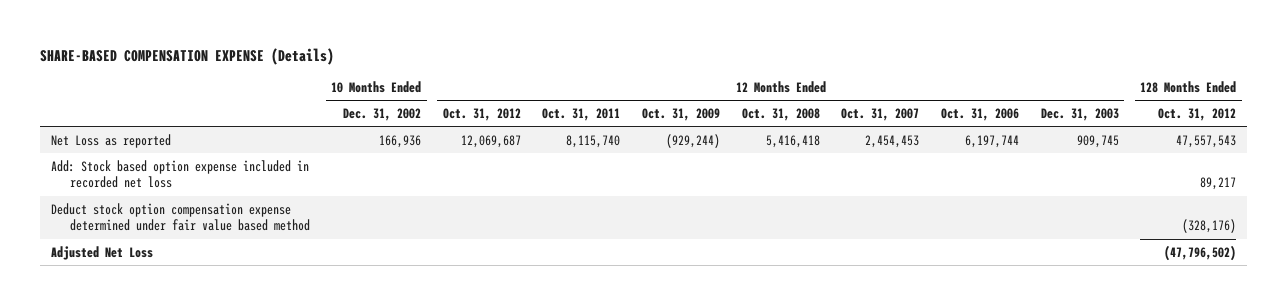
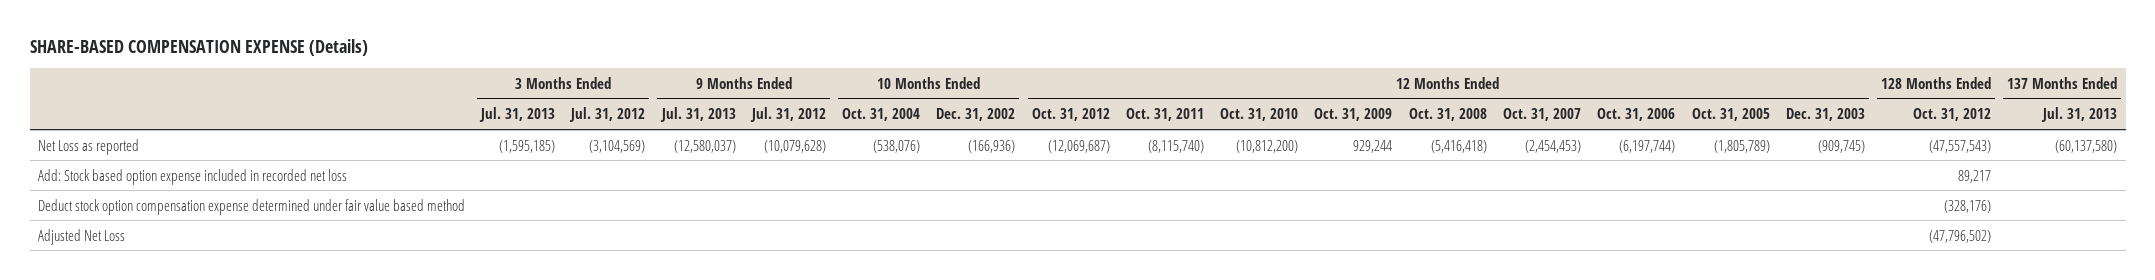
- | 10 Months Ended Dec. 31, 2002 | 12 Months Ended Oct. 31, 2012 | 12 Months Ended Oct. 31, 2011 | 12 Months Ended Oct. 31, 2009 | 12 Months Ended Oct. 31, 2008 | 12 Months Ended Oct. 31, 2007 | 12 Months Ended Oct. 31, 2006 | 12 Months Ended Dec. 31, 2003 | 128 Months Ended Oct. 31, 2012
+ | 3 Months Ended Jul. 31, 2013 | 3 Months Ended Jul. 31, 2012 | 9 Months Ended Jul. 31, 2013 | 9 Months Ended Jul. 31, 2012 | 10 Months Ended Oct. 31, 2004 | 10 Months Ended Dec. 31, 2002 | 12 Months Ended Oct. 31, 2012 | 12 Months Ended Oct. 31, 2011 | 12 Months Ended Oct. 31, 2010 | 12 Months Ended Oct. 31, 2009 | 12 Months Ended Oct. 31, 2008 | 12 Months Ended Oct. 31, 2007 | 12 Months Ended Oct. 31, 2006 | 12 Months Ended Oct. 31, 2005 | 12 Months Ended Dec. 31, 2003 | 128 Months Ended Oct. 31, 2012 | 137 Months Ended Jul. 31, 2013
- Net Loss as reported | 166,936 | 12,069,687 | 8,115,740 | (929,244) | 5,416,418 | 2,454,453 | 6,197,744 | 909,745 | 47,557,543
+ Net Loss as reported | (1,595,185) | (3,104,569) | (12,580,037) | (10,079,628) | (538,076) | (166,936) | (12,069,687) | (8,115,740) | (10,812,200) | 929,244 | (5,416,418) | (2,454,453) | (6,197,744) | (1,805,789) | (909,745) | (47,557,543) | (60,137,580)

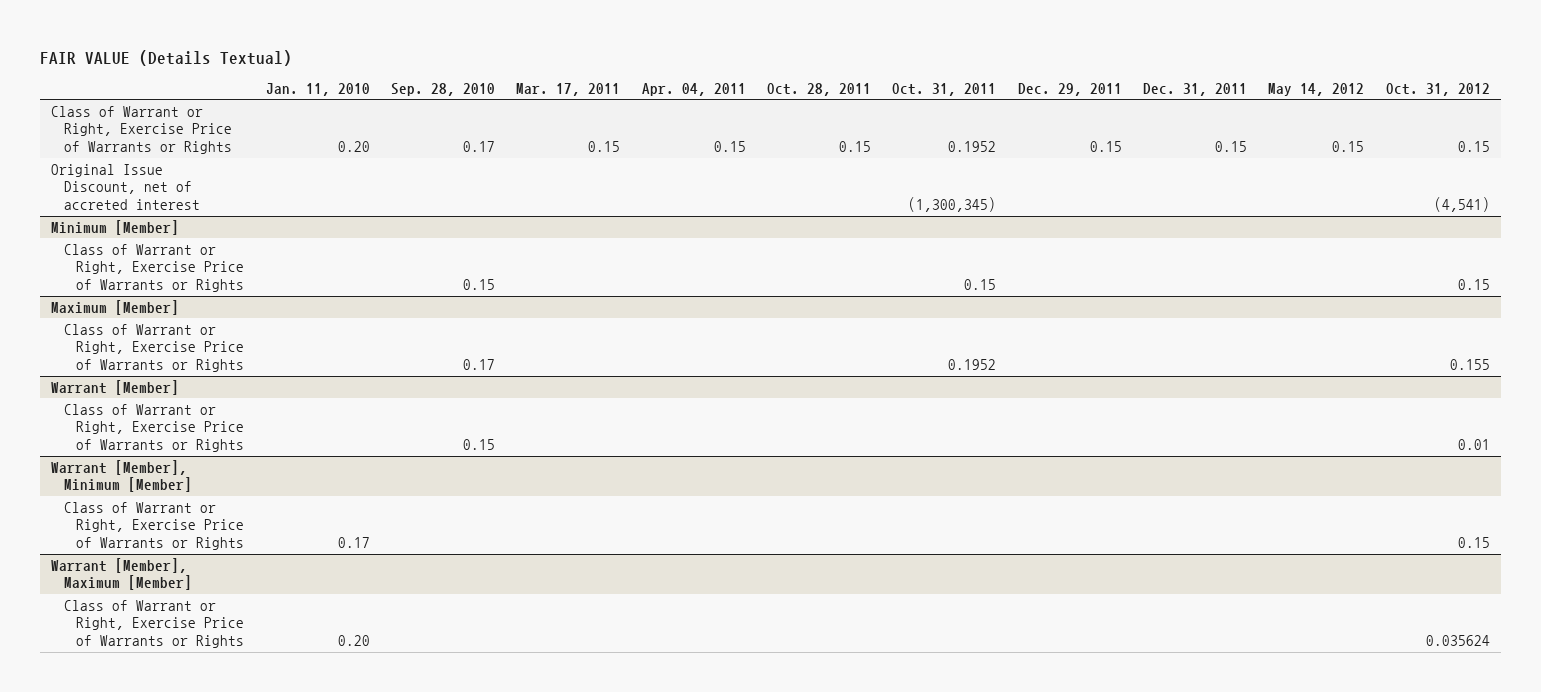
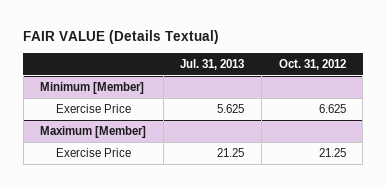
- | Jan. 11, 2010 | Sep. 28, 2010 | Mar. 17, 2011 | Apr. 04, 2011 | Oct. 28, 2011 | Oct. 31, 2011 | Dec. 29, 2011 | Dec. 31, 2011 | May 14, 2012 | Oct. 31, 2012
+ | Jul. 31, 2013 | Oct. 31, 2012
- Class of Warrant or Right, Exercise Price of Warrants or Rights | 0.20 | 0.17 | 0.15 | 0.15 | 0.15 | 0.1952 | 0.15 | 0.15 | 0.15 | 0.15
- Original Issue Discount, net of accreted interest | | | | | | (1,300,345) | | | | (4,541)
@ Minimum [Member]
- Class of Warrant or Right, Exercise Price of Warrants or Rights | | 0.15 | | | | 0.15 | | | | 0.15
+ Exercise Price | 5.625 | 6.625
@ Maximum [Member]
- Class of Warrant or Right, Exercise Price of Warrants or Rights | | 0.17 | | | | 0.1952 | | | | 0.155
- Warrant [Member]
- Class of Warrant or Right, Exercise Price of Warrants or Rights | | 0.15 | | | | | | | | 0.01
- Warrant [Member], Minimum [Member]
- Class of Warrant or Right, Exercise Price of Warrants or Rights | 0.17 | | | | | | | | | 0.15
- Warrant [Member], Maximum [Member]
- Class of Warrant or Right, Exercise Price of Warrants or Rights | 0.20 | | | | | | | | | 0.035624
@ Maximum [Member]
+ Exercise Price | 21.25 | 21.25

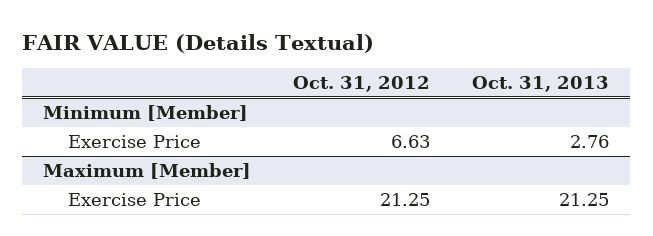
- | Jul. 31, 2013 | Oct. 31, 2012
+ | Oct. 31, 2012 | Oct. 31, 2013
@ Minimum [Member]
- Exercise Price | 5.625 | 6.625
+ Exercise Price | 6.63 | 2.76

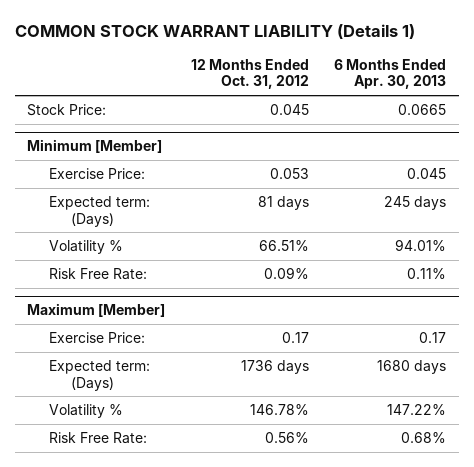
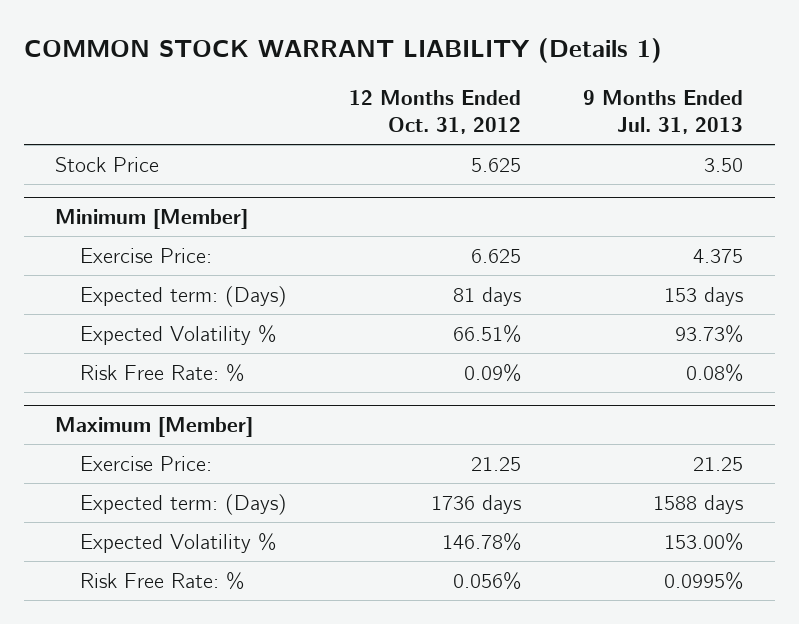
- | 12 Months Ended Oct. 31, 2012 | 6 Months Ended Apr. 30, 2013
+ | 12 Months Ended Oct. 31, 2012 | 9 Months Ended Jul. 31, 2013
- Stock Price: | 0.045 | 0.0665
+ Stock Price | 5.625 | 3.50
@ Minimum [Member]
- Exercise Price: | 0.053 | 0.045
+ Exercise Price: | 6.625 | 4.375
- Volatility % | 66.51% | 94.01%
- Risk Free Rate: | 0.09% | 0.11%
+ Expected Volatility % | 66.51% | 93.73%
+ Risk Free Rate: % | 0.09% | 0.08%
@ Maximum [Member]
- Exercise Price: | 0.17 | 0.17
+ Exercise Price: | 21.25 | 21.25
- Volatility % | 146.78% | 147.22%
- Risk Free Rate: | 0.56% | 0.68%
+ Expected Volatility % | 146.78% | 153.00%
+ Risk Free Rate: % | 0.056% | 0.0995%

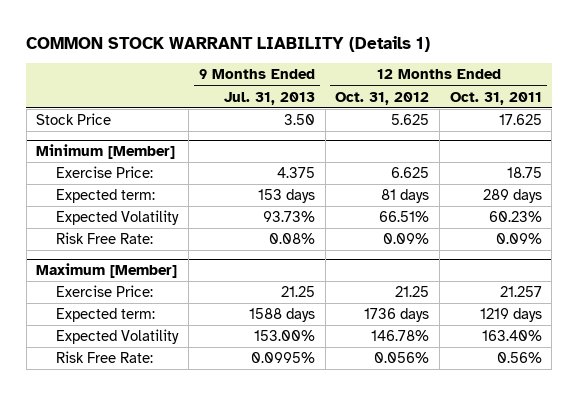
- | 12 Months Ended Oct. 31, 2012 | 9 Months Ended Jul. 31, 2013
+ | 9 Months Ended Jul. 31, 2013 | 12 Months Ended Oct. 31, 2012 | 12 Months Ended Oct. 31, 2011
@ Minimum [Member]
- Expected term: (Days) | 81 days | 153 days
- Expected Volatility % | 66.51% | 93.73%
- Risk Free Rate: % | 0.09% | 0.08%
+ Expected term: | 153 days | 81 days | 289 days
+ Expected Volatility | 93.73% | 66.51% | 60.23%
+ Risk Free Rate: | 0.08% | 0.09% | 0.09%
@ Maximum [Member]
- Expected term: (Days) | 1736 days | 1588 days
- Expected Volatility % | 146.78% | 153.00%
- Risk Free Rate: % | 0.056% | 0.0995%
+ Expected term: | 1588 days | 1736 days | 1219 days
+ Expected Volatility | 153.00% | 146.78% | 163.40%
+ Risk Free Rate: | 0.0995% | 0.056% | 0.56%

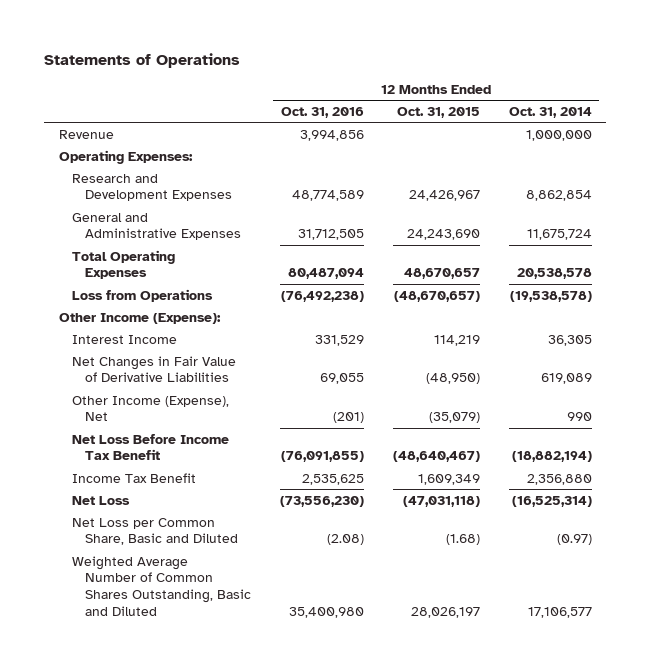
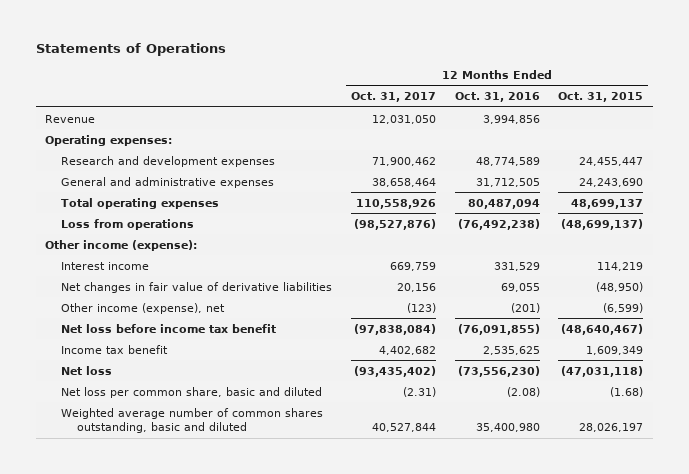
- | 12 Months Ended Oct. 31, 2016 | 12 Months Ended Oct. 31, 2015 | 12 Months Ended Oct. 31, 2014
+ | 12 Months Ended Oct. 31, 2017 | 12 Months Ended Oct. 31, 2016 | 12 Months Ended Oct. 31, 2015
- Operating Expenses:
- Research and Development Expenses | 48,774,589 | 24,426,967 | 8,862,854
- General and Administrative Expenses | 31,712,505 | 24,243,690 | 11,675,724
- Total Operating Expenses | 80,487,094 | 48,670,657 | 20,538,578
- Loss from Operations | (76,492,238) | (48,670,657) | (19,538,578)
- Other Income (Expense):
- Interest Income | 331,529 | 114,219 | 36,305
- Net Changes in Fair Value of Derivative Liabilities | 69,055 | (48,950) | 619,089
- Other Income (Expense), Net | (201) | (35,079) | 990
- Net Loss Before Income Tax Benefit | (76,091,855) | (48,640,467) | (18,882,194)
- Income Tax Benefit | 2,535,625 | 1,609,349 | 2,356,880
- Net Loss | (73,556,230) | (47,031,118) | (16,525,314)
- Net Loss per Common Share, Basic and Diluted | (2.08) | (1.68) | (0.97)
- Weighted Average Number of Common Shares Outstanding, Basic and Diluted | 35,400,980 | 28,026,197 | 17,106,577
+ Operating expenses:
+ Research and development expenses | 71,900,462 | 48,774,589 | 24,455,447
+ General and administrative expenses | 38,658,464 | 31,712,505 | 24,243,690
+ Total operating expenses | 110,558,926 | 80,487,094 | 48,699,137
+ Loss from operations | (98,527,876) | (76,492,238) | (48,699,137)
+ Other income (expense):
+ Interest income | 669,759 | 331,529 | 114,219
+ Net changes in fair value of derivative liabilities | 20,156 | 69,055 | (48,950)
+ Other income (expense), net | (123) | (201) | (6,599)
+ Net loss before income tax benefit | (97,838,084) | (76,091,855) | (48,640,467)
+ Income tax benefit | 4,402,682 | 2,535,625 | 1,609,349
+ Net loss | (93,435,402) | (73,556,230) | (47,031,118)
+ Net loss per common share, basic and diluted | (2.31) | (2.08) | (1.68)
+ Weighted average number of common shares outstanding, basic and diluted | 40,527,844 | 35,400,980 | 28,026,197

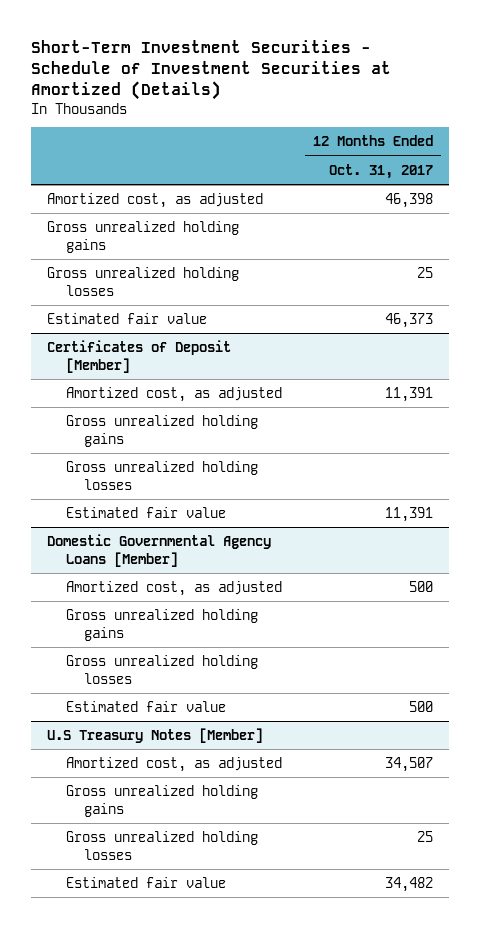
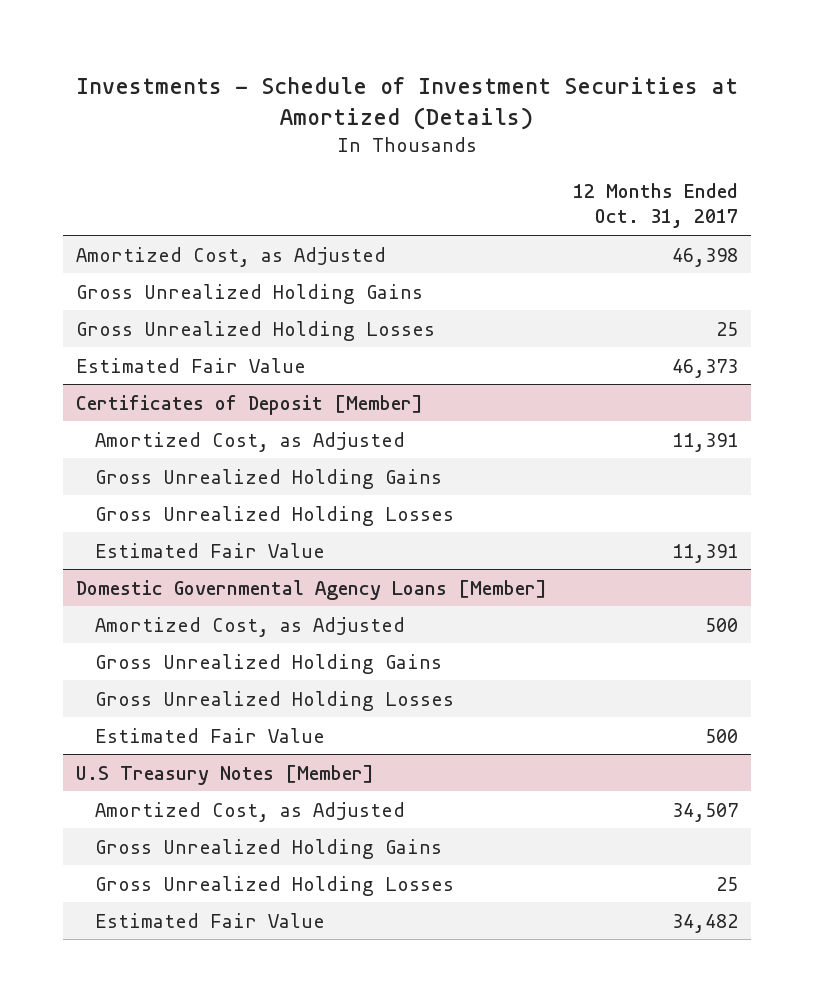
- Short-Term Investment Securities - Schedule of Investment Securities at Amortized (Details)
+ Investments - Schedule of Investment Securities at Amortized (Details)
- Amortized cost, as adjusted | 46,398
- Gross unrealized holding gains
- Gross unrealized holding losses | 25
- Estimated fair value | 46,373
+ Amortized Cost, as Adjusted | 46,398
+ Gross Unrealized Holding Gains
+ Gross Unrealized Holding Losses | 25
+ Estimated Fair Value | 46,373
@ Certificates of Deposit [Member]
- Amortized cost, as adjusted | 11,391
- Gross unrealized holding gains
- Gross unrealized holding losses
- Estimated fair value | 11,391
+ Amortized Cost, as Adjusted | 11,391
+ Gross Unrealized Holding Gains
+ Gross Unrealized Holding Losses
+ Estimated Fair Value | 11,391
@ Domestic Governmental Agency Loans [Member]
- Amortized cost, as adjusted | 500
- Gross unrealized holding gains
- Gross unrealized holding losses
- Estimated fair value | 500
+ Amortized Cost, as Adjusted | 500
+ Gross Unrealized Holding Gains
+ Gross Unrealized Holding Losses
+ Estimated Fair Value | 500
@ U.S Treasury Notes [Member]
- Amortized cost, as adjusted | 34,507
- Gross unrealized holding gains
- Gross unrealized holding losses | 25
- Estimated fair value | 34,482
+ Amortized Cost, as Adjusted | 34,507
+ Gross Unrealized Holding Gains
+ Gross Unrealized Holding Losses | 25
+ Estimated Fair Value | 34,482

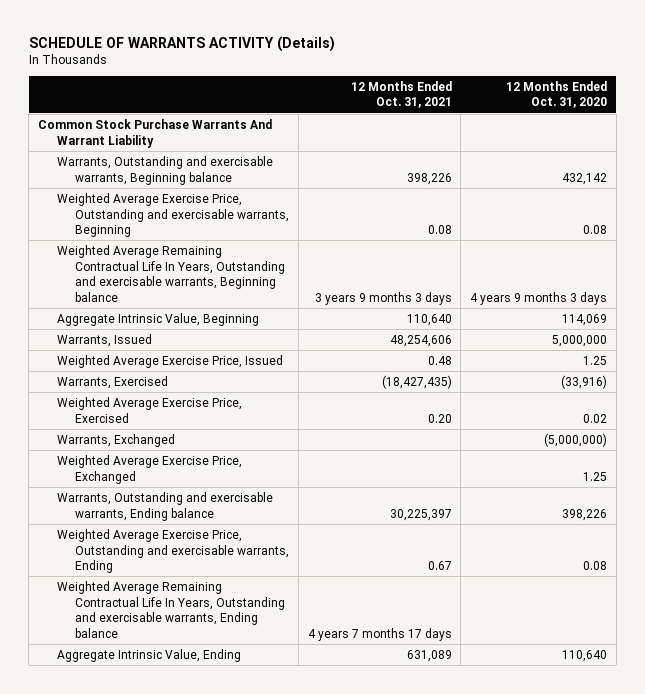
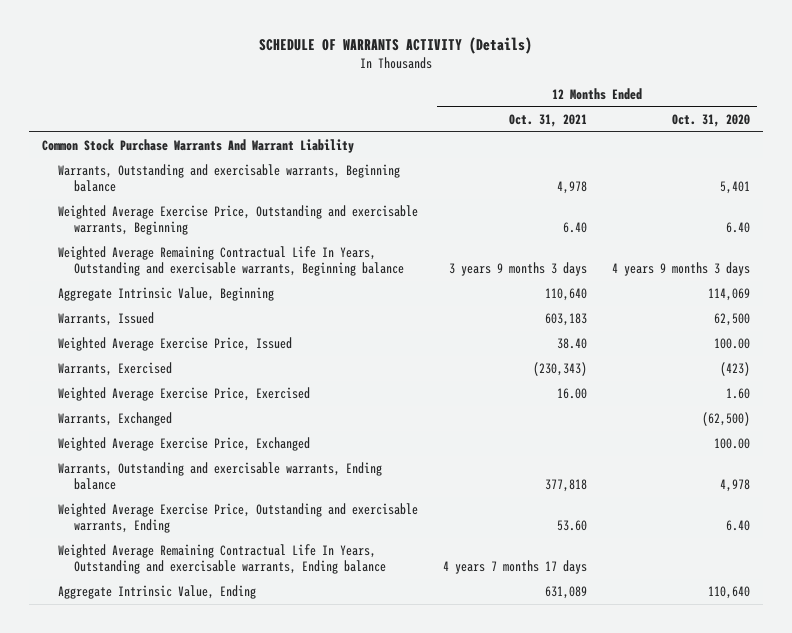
- Warrants, Outstanding and exercisable warrants, Beginning balance | 398,226 | 432,142
- Weighted Average Exercise Price, Outstanding and exercisable warrants, Beginning | 0.08 | 0.08
+ Warrants, Outstanding and exercisable warrants, Beginning balance | 4,978 | 5,401
+ Weighted Average Exercise Price, Outstanding and exercisable warrants, Beginning | 6.40 | 6.40
- Warrants, Issued | 48,254,606 | 5,000,000
- Weighted Average Exercise Price, Issued | 0.48 | 1.25
- Warrants, Exercised | (18,427,435) | (33,916)
- Weighted Average Exercise Price, Exercised | 0.20 | 0.02
- Warrants, Exchanged | | (5,000,000)
- Weighted Average Exercise Price, Exchanged | | 1.25
- Warrants, Outstanding and exercisable warrants, Ending balance | 30,225,397 | 398,226
- Weighted Average Exercise Price, Outstanding and exercisable warrants, Ending | 0.67 | 0.08
+ Warrants, Issued | 603,183 | 62,500
+ Weighted Average Exercise Price, Issued | 38.40 | 100.00
+ Warrants, Exercised | (230,343) | (423)
+ Weighted Average Exercise Price, Exercised | 16.00 | 1.60
+ Warrants, Exchanged | | (62,500)
+ Weighted Average Exercise Price, Exchanged | | 100.00
+ Warrants, Outstanding and exercisable warrants, Ending balance | 377,818 | 4,978
+ Weighted Average Exercise Price, Outstanding and exercisable warrants, Ending | 53.60 | 6.40

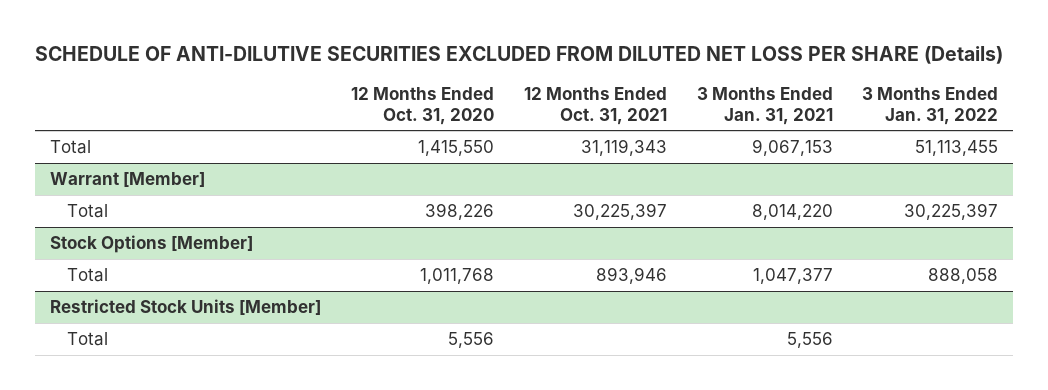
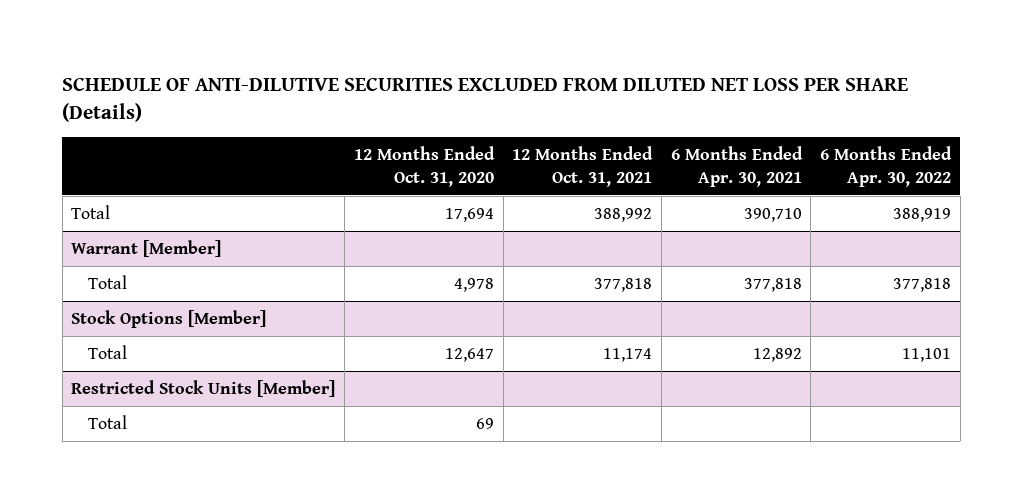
- | 12 Months Ended Oct. 31, 2020 | 12 Months Ended Oct. 31, 2021 | 3 Months Ended Jan. 31, 2021 | 3 Months Ended Jan. 31, 2022
+ | 12 Months Ended Oct. 31, 2020 | 12 Months Ended Oct. 31, 2021 | 6 Months Ended Apr. 30, 2021 | 6 Months Ended Apr. 30, 2022
- Total | 1,415,550 | 31,119,343 | 9,067,153 | 51,113,455
+ Total | 17,694 | 388,992 | 390,710 | 388,919
@ Warrant [Member]
- Total | 398,226 | 30,225,397 | 8,014,220 | 30,225,397
+ Total | 4,978 | 377,818 | 377,818 | 377,818
@ Stock Options [Member]
- Total | 1,011,768 | 893,946 | 1,047,377 | 888,058
+ Total | 12,647 | 11,174 | 12,892 | 11,101
@ Restricted Stock Units [Member]
- Total | 5,556 | | 5,556 |
+ Total | 69 | | |

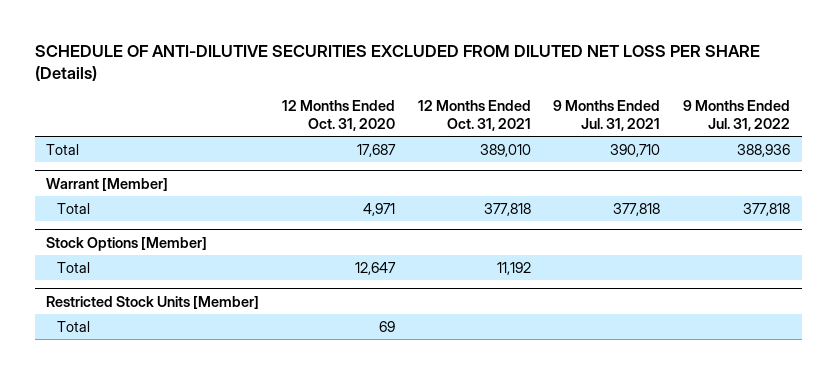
- | 12 Months Ended Oct. 31, 2020 | 12 Months Ended Oct. 31, 2021 | 6 Months Ended Apr. 30, 2021 | 6 Months Ended Apr. 30, 2022
+ | 12 Months Ended Oct. 31, 2020 | 12 Months Ended Oct. 31, 2021 | 9 Months Ended Jul. 31, 2021 | 9 Months Ended Jul. 31, 2022
- Total | 17,694 | 388,992 | 390,710 | 388,919
+ Total | 17,687 | 389,010 | 390,710 | 388,936
@ Warrant [Member]
- Total | 4,978 | 377,818 | 377,818 | 377,818
+ Total | 4,971 | 377,818 | 377,818 | 377,818
@ Stock Options [Member]
- Total | 12,647 | 11,174 | 12,892 | 11,101
+ Total | 12,647 | 11,192 | |

